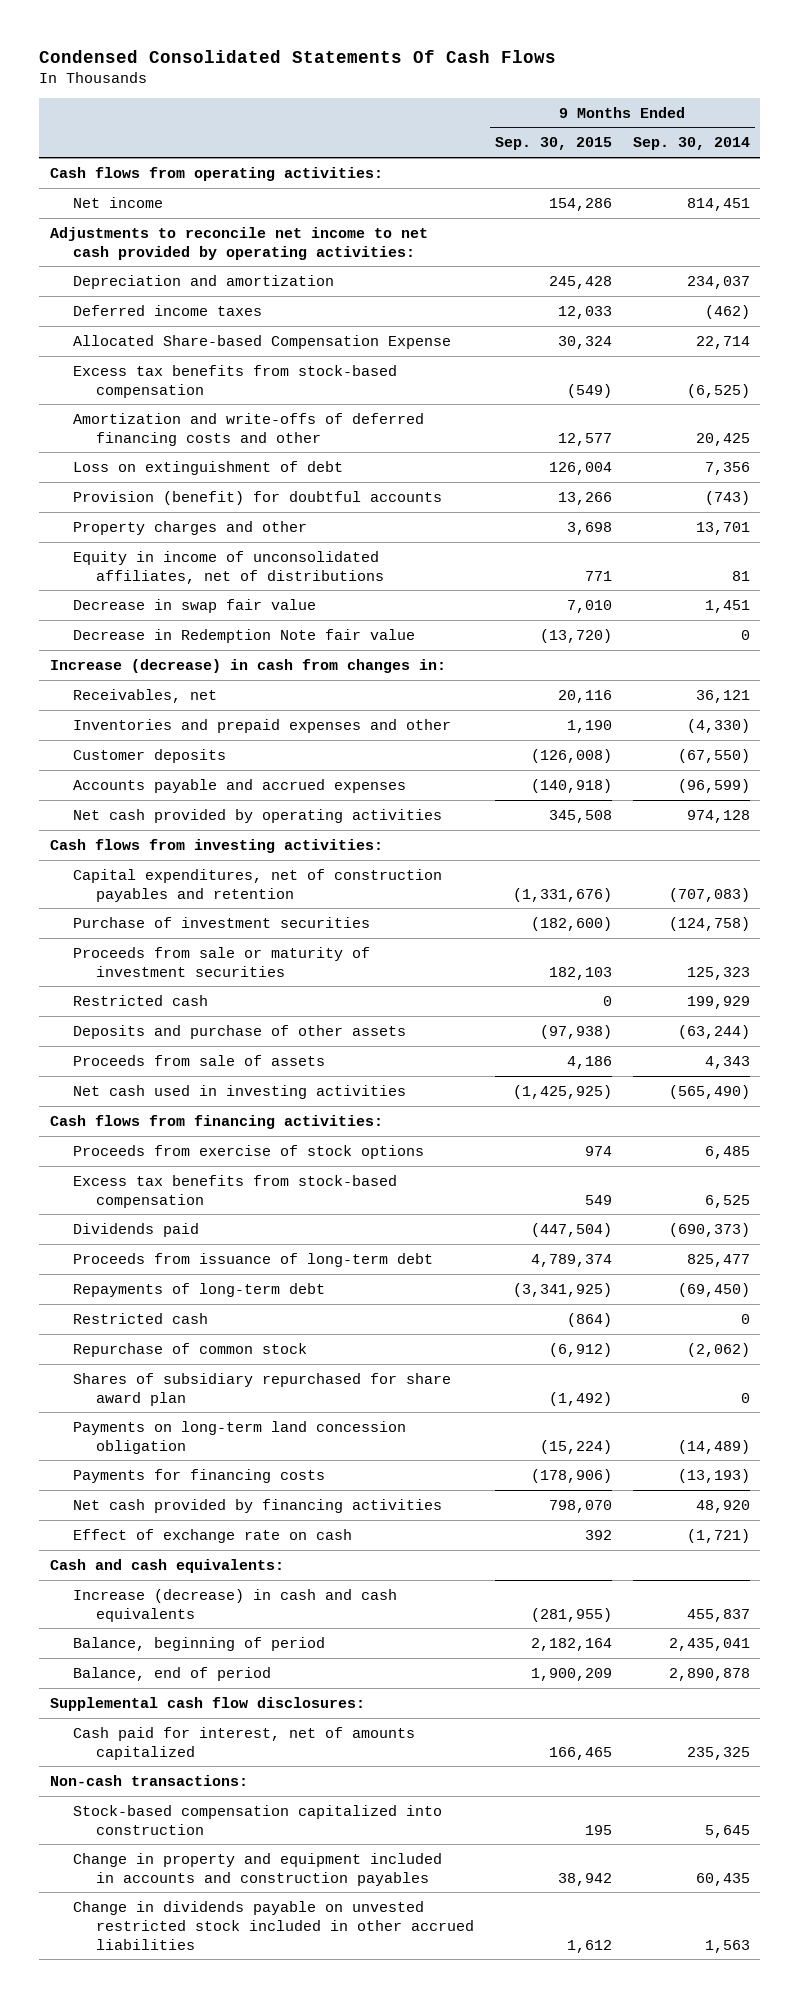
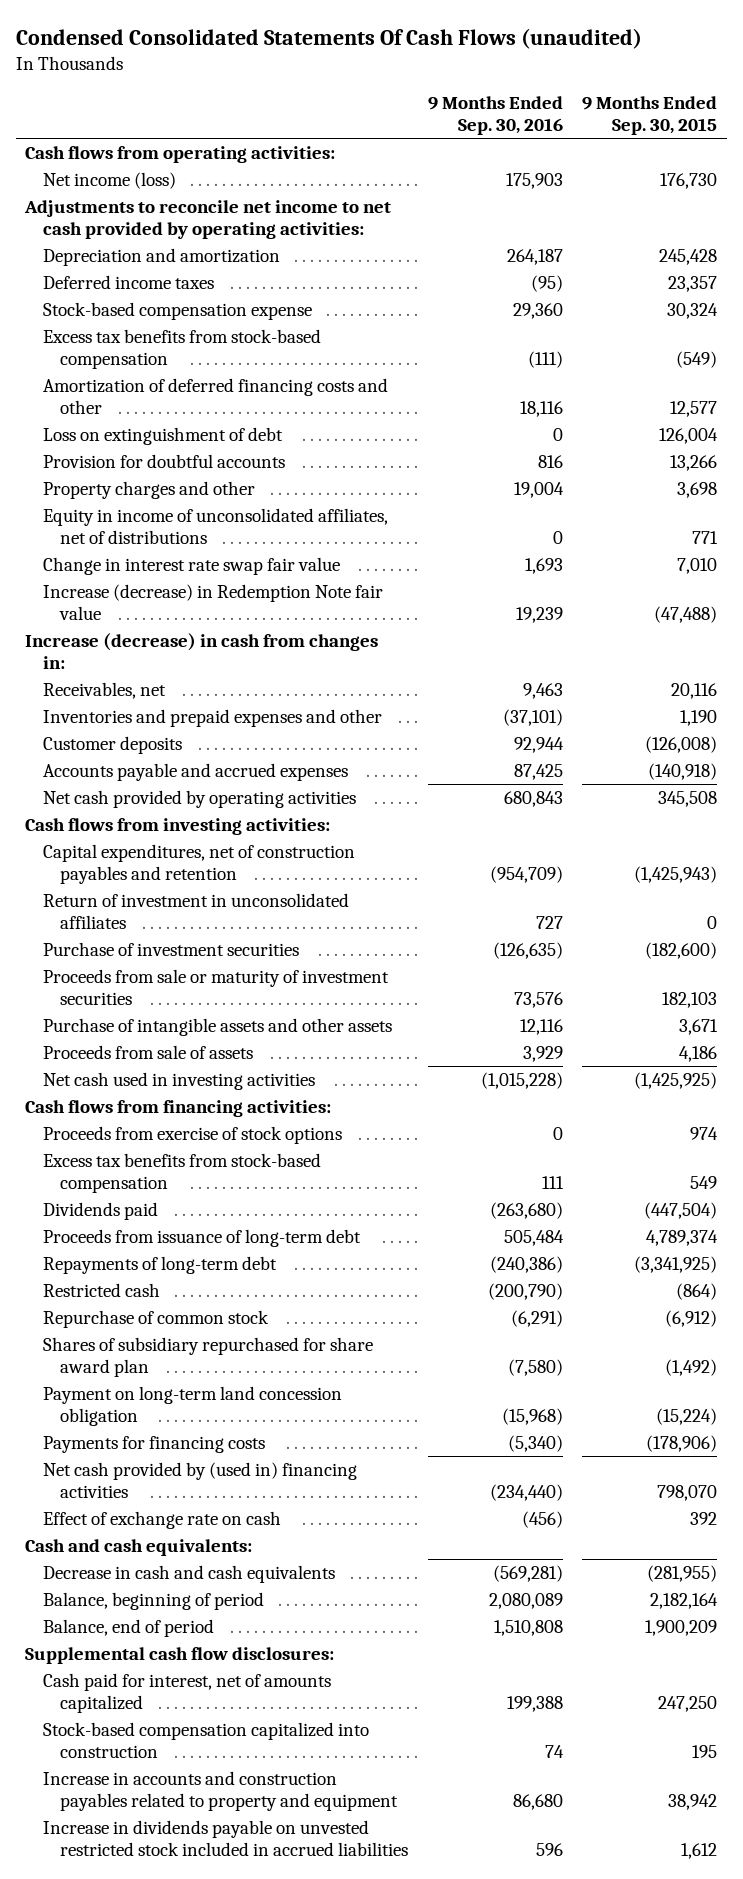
- Condensed Consolidated Statements Of Cash Flows
+ Condensed Consolidated Statements Of Cash Flows (unaudited)
- | 9 Months Ended Sep. 30, 2015 | 9 Months Ended Sep. 30, 2014
+ | 9 Months Ended Sep. 30, 2016 | 9 Months Ended Sep. 30, 2015
- Net income | 154,286 | 814,451
+ Net income (loss) | 175,903 | 176,730
- Deferred income taxes | 12,033 | (462)
- Allocated Share-based Compensation Expense | 30,324 | 22,714
+ Deferred income taxes | (95) | 23,357
+ Stock-based compensation expense | 29,360 | 30,324
- Amortization and write-offs of deferred financing costs and other | 12,577 | 20,425
+ Amortization of deferred financing costs and other | 18,116 | 12,577
- Provision (benefit) for doubtful accounts | 13,266 | (743)
+ Provision for doubtful accounts | 816 | 13,266
- Decrease in swap fair value | 7,010 | 1,451
- Decrease in Redemption Note fair value | (13,720) | 0
+ Change in interest rate swap fair value | 1,693 | 7,010
+ Increase (decrease) in Redemption Note fair value | 19,239 | (47,488)
- Capital expenditures, net of construction payables and retention | (1,331,676) | (707,083)
+ Capital expenditures, net of construction payables and retention | (954,709) | (1,425,943)
+ Return of investment in unconsolidated affiliates | 727 | 0
- Restricted cash | 0 | 199,929
- Deposits and purchase of other assets | (97,938) | (63,244)
+ Purchase of intangible assets and other assets | 12,116 | 3,671
- Payments on long-term land concession obligation | (15,224) | (14,489)
+ Payment on long-term land concession obligation | (15,968) | (15,224)
- Net cash provided by financing activities | 798,070 | 48,920
+ Net cash provided by (used in) financing activities | (234,440) | 798,070
- Increase (decrease) in cash and cash equivalents | (281,955) | 455,837
+ Decrease in cash and cash equivalents | (569,281) | (281,955)
- Cash paid for interest, net of amounts capitalized | 166,465 | 235,325
- Non-cash transactions:
+ Cash paid for interest, net of amounts capitalized | 199,388 | 247,250
- Change in property and equipment included in accounts and construction payables | 38,942 | 60,435
- Change in dividends payable on unvested restricted stock included in other accrued liabilities | 1,612 | 1,563
+ Increase in accounts and construction payables related to property and equipment | 86,680 | 38,942
+ Increase in dividends payable on unvested restricted stock included in accrued liabilities | 596 | 1,612

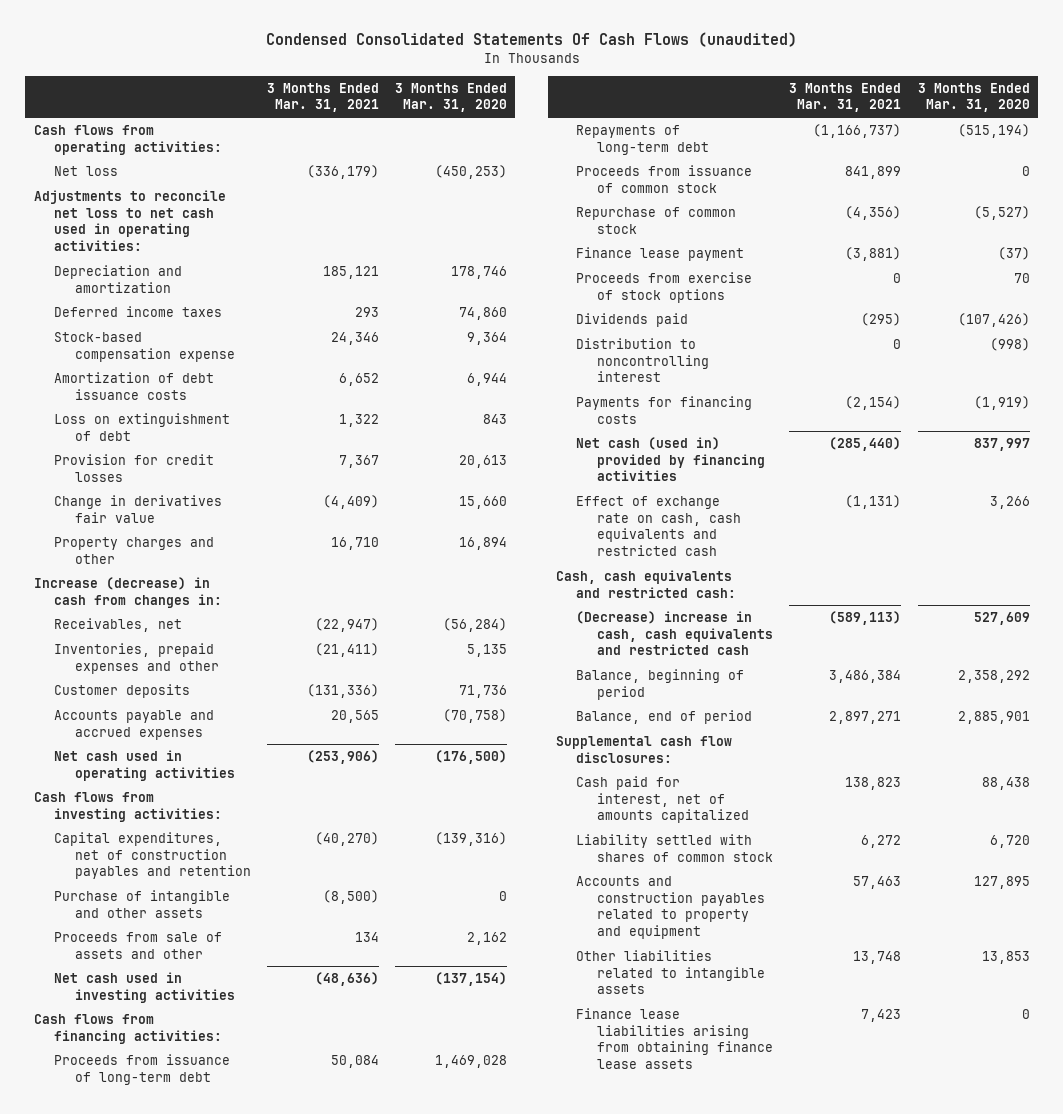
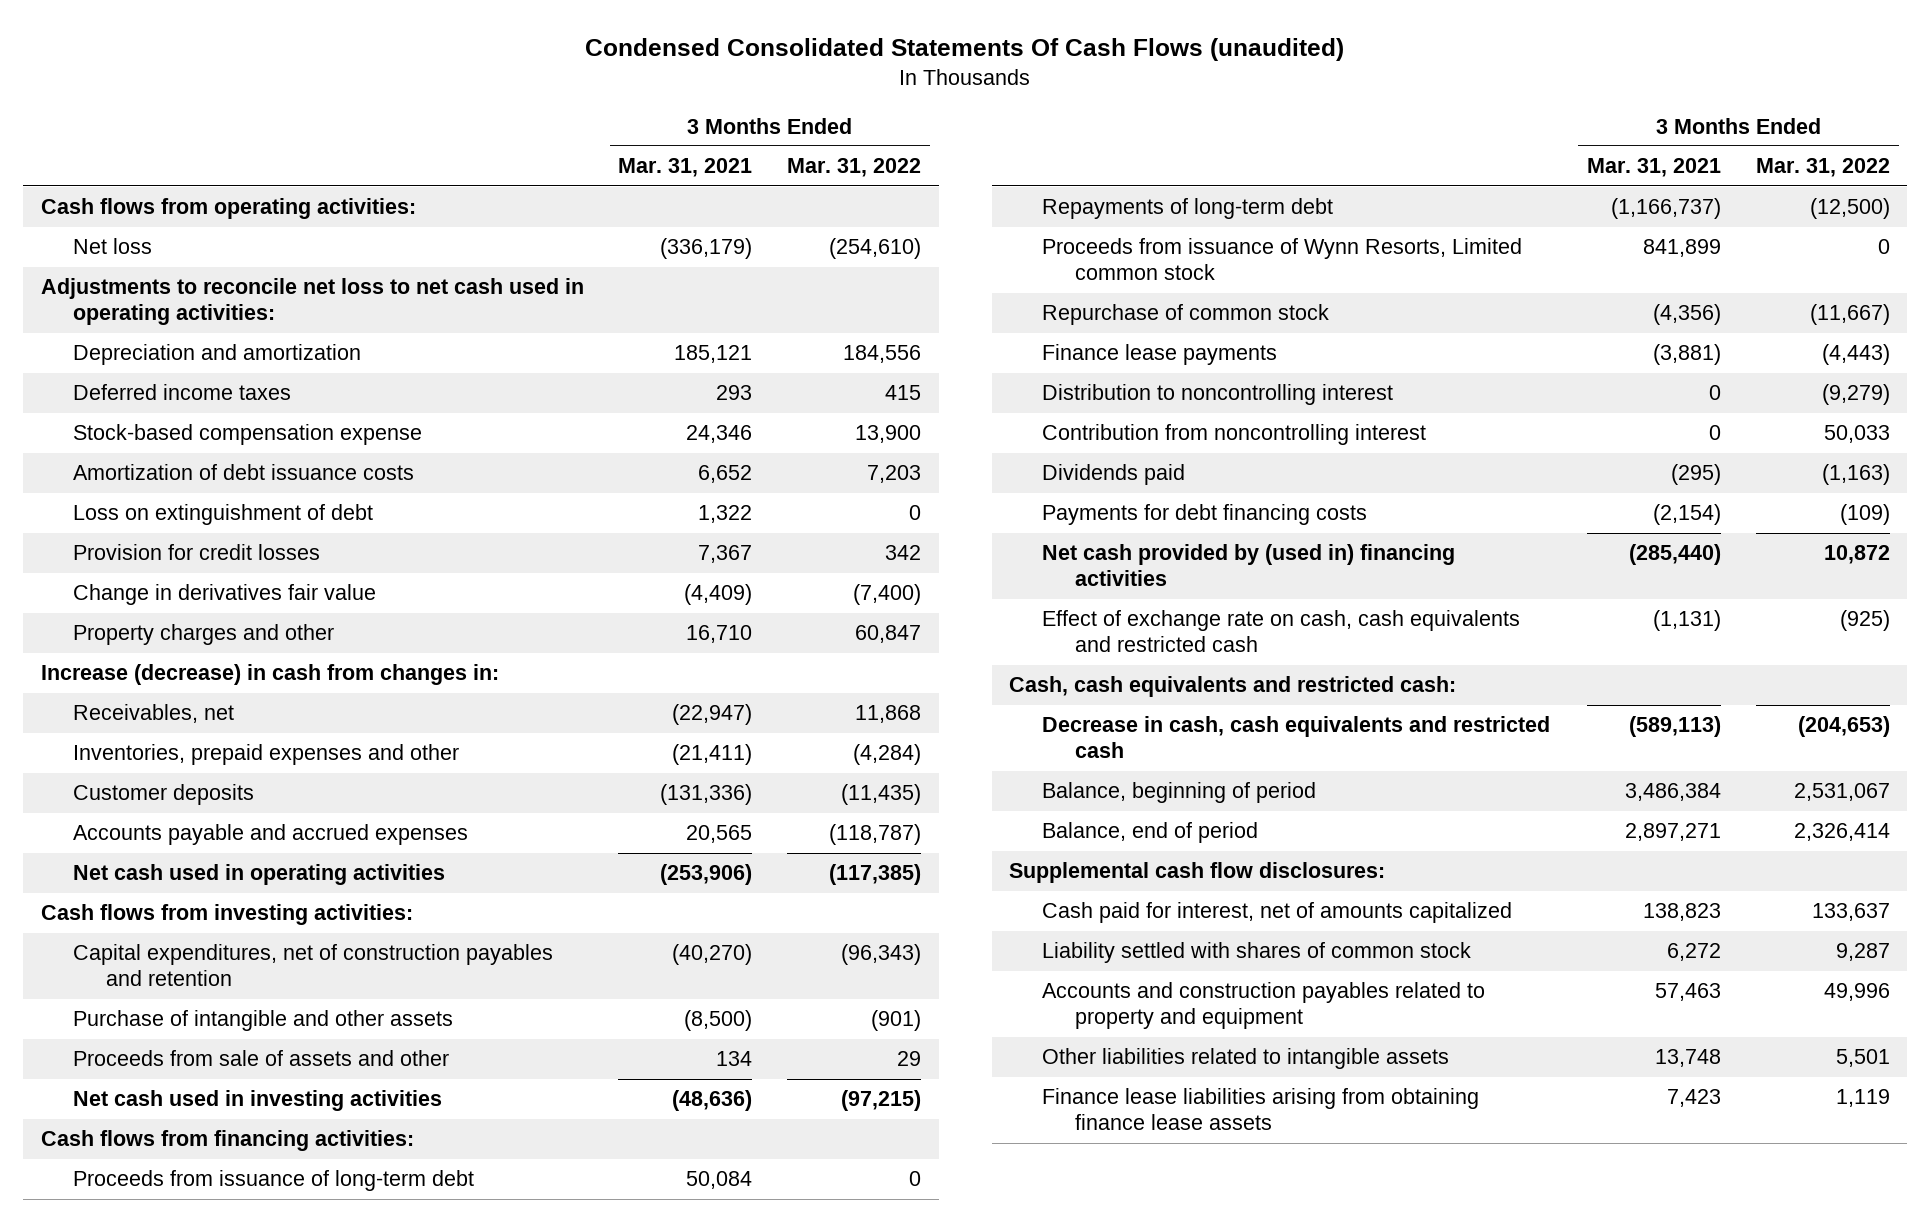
- | 3 Months Ended Mar. 31, 2021 | 3 Months Ended Mar. 31, 2020
+ | 3 Months Ended Mar. 31, 2021 | 3 Months Ended Mar. 31, 2022
- Proceeds from issuance of common stock | 841,899 | 0
+ Proceeds from issuance of Wynn Resorts, Limited common stock | 841,899 | 0
- Finance lease payment | (3,881) | (37)
- Proceeds from exercise of stock options | 0 | 70
+ Finance lease payments | (3,881) | (4,443)
- Payments for financing costs | (2,154) | (1,919)
- Net cash (used in) provided by financing activities | (285,440) | 837,997
+ Contribution from noncontrolling interest | 0 | 50,033
moved down: Dividends paid | (295) | (1,163)
+ Payments for debt financing costs | (2,154) | (109)
+ Net cash provided by (used in) financing activities | (285,440) | 10,872
- (Decrease) increase in cash, cash equivalents and restricted cash | (589,113) | 527,609
+ Decrease in cash, cash equivalents and restricted cash | (589,113) | (204,653)

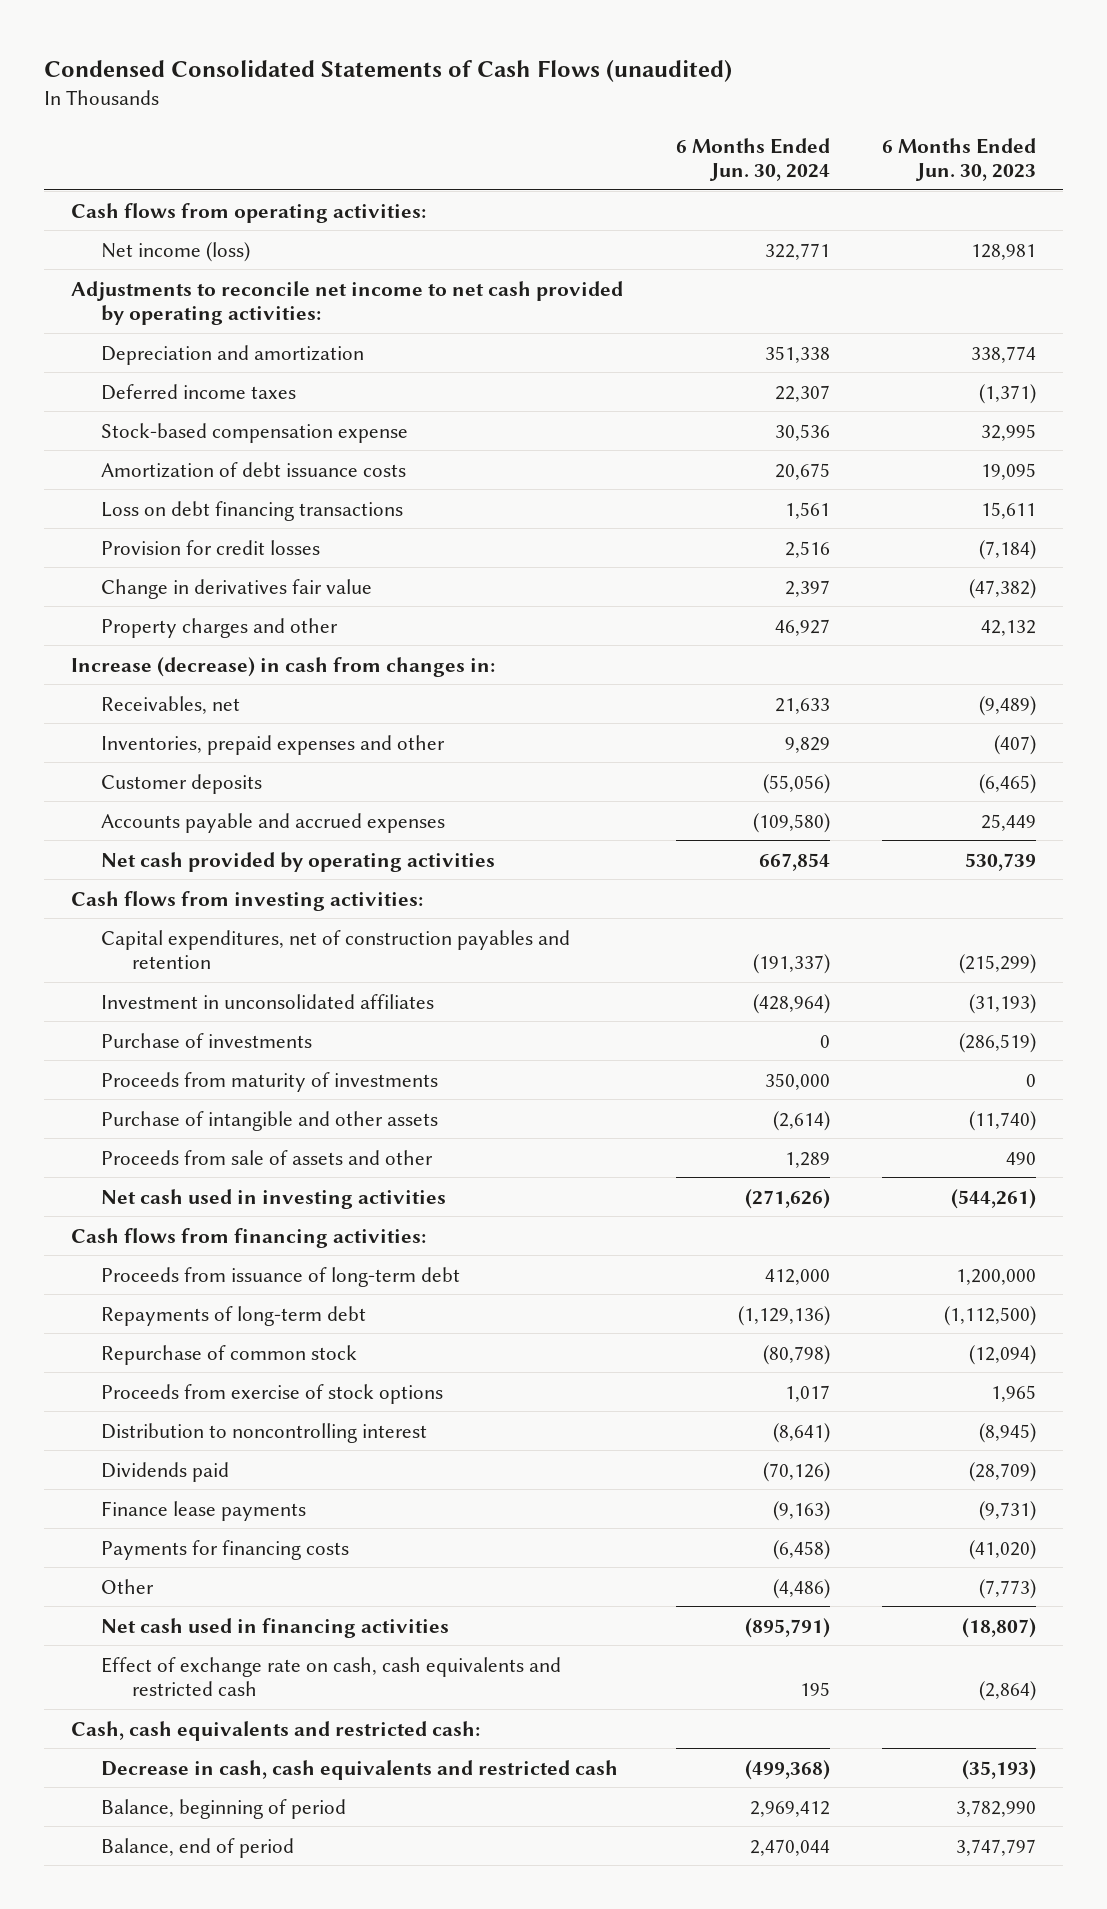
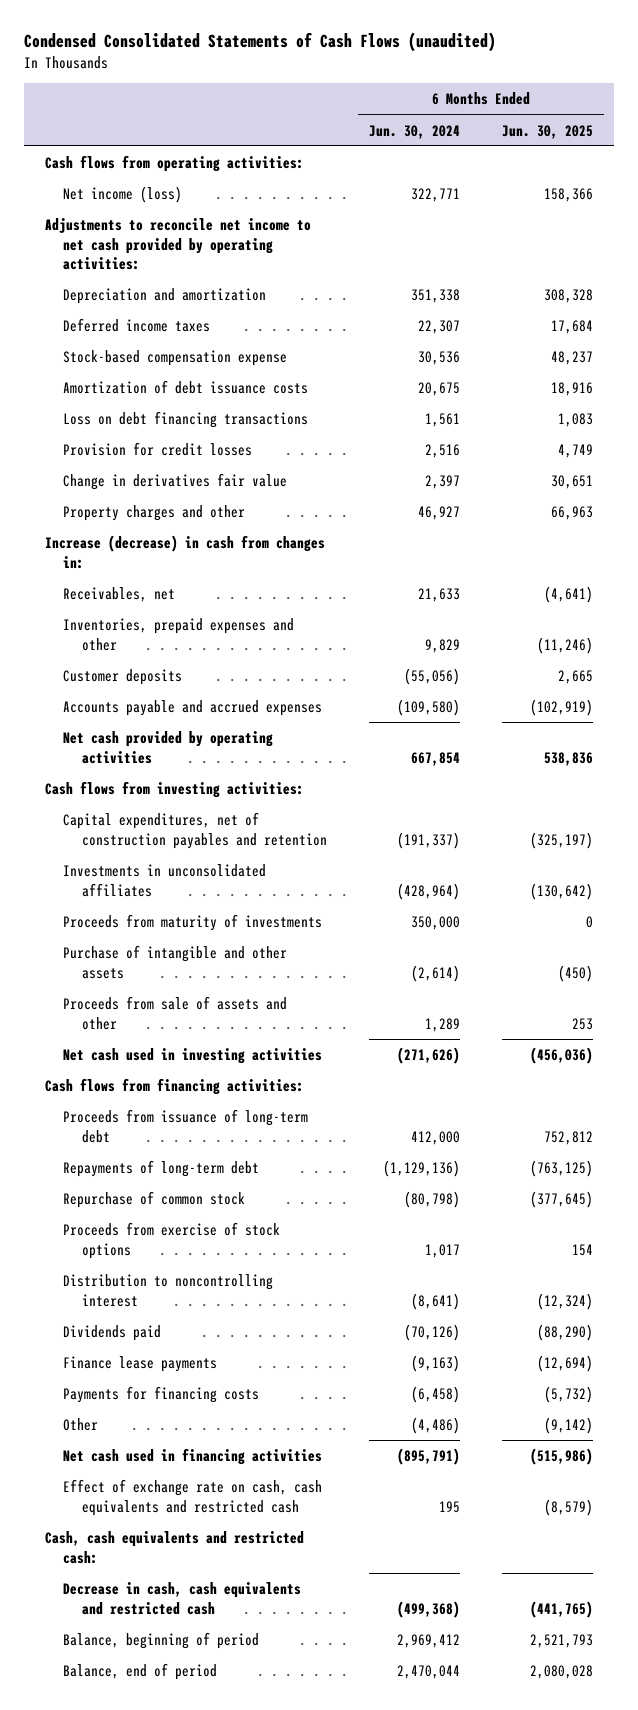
- | 6 Months Ended Jun. 30, 2024 | 6 Months Ended Jun. 30, 2023
+ | 6 Months Ended Jun. 30, 2024 | 6 Months Ended Jun. 30, 2025
- Investment in unconsolidated affiliates | (428,964) | (31,193)
- Purchase of investments | 0 | (286,519)
+ Investments in unconsolidated affiliates | (428,964) | (130,642)

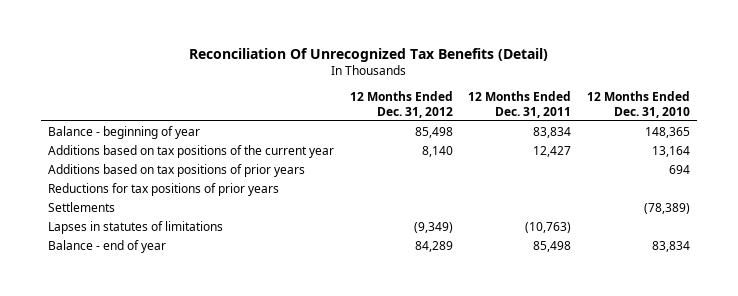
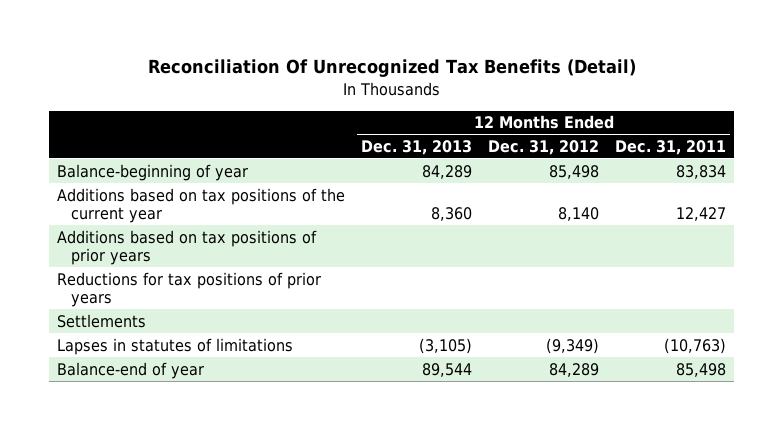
- | 12 Months Ended Dec. 31, 2012 | 12 Months Ended Dec. 31, 2011 | 12 Months Ended Dec. 31, 2010
+ | 12 Months Ended Dec. 31, 2013 | 12 Months Ended Dec. 31, 2012 | 12 Months Ended Dec. 31, 2011
- Balance - beginning of year | 85,498 | 83,834 | 148,365
+ Balance-beginning of year | 84,289 | 85,498 | 83,834
- Balance - end of year | 84,289 | 85,498 | 83,834
+ Balance-end of year | 89,544 | 84,289 | 85,498

